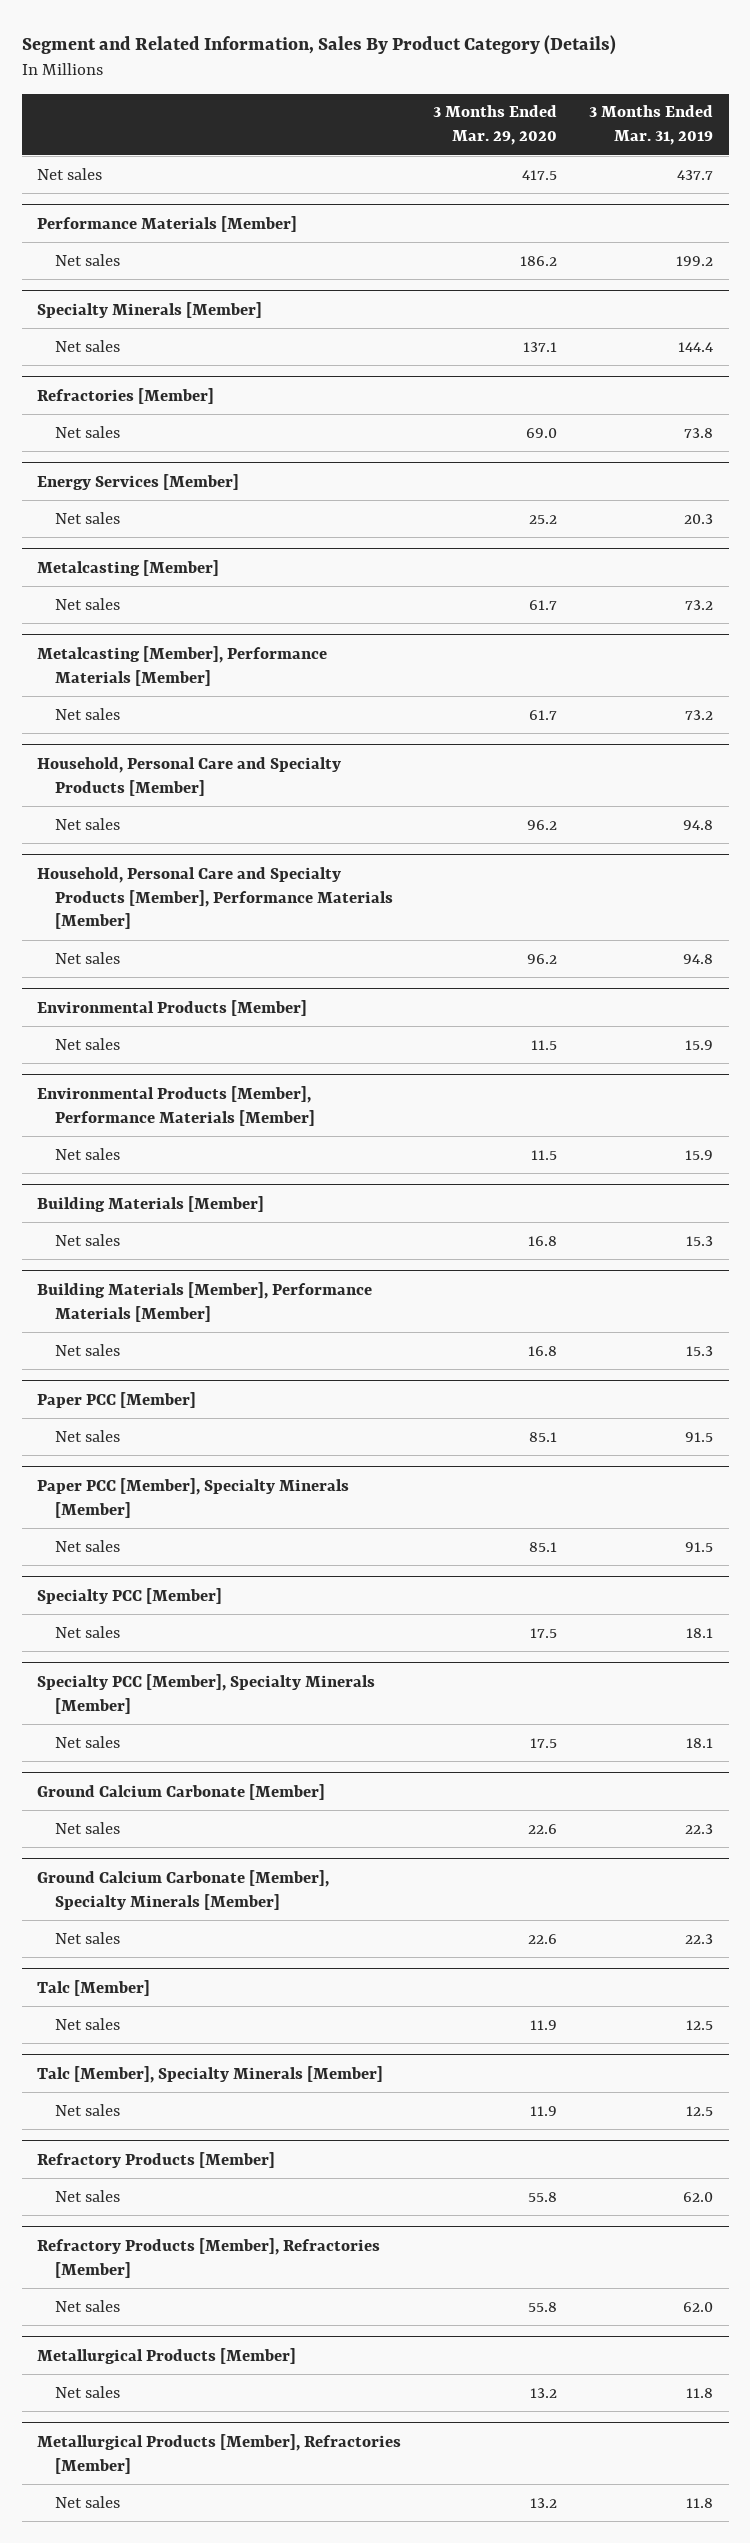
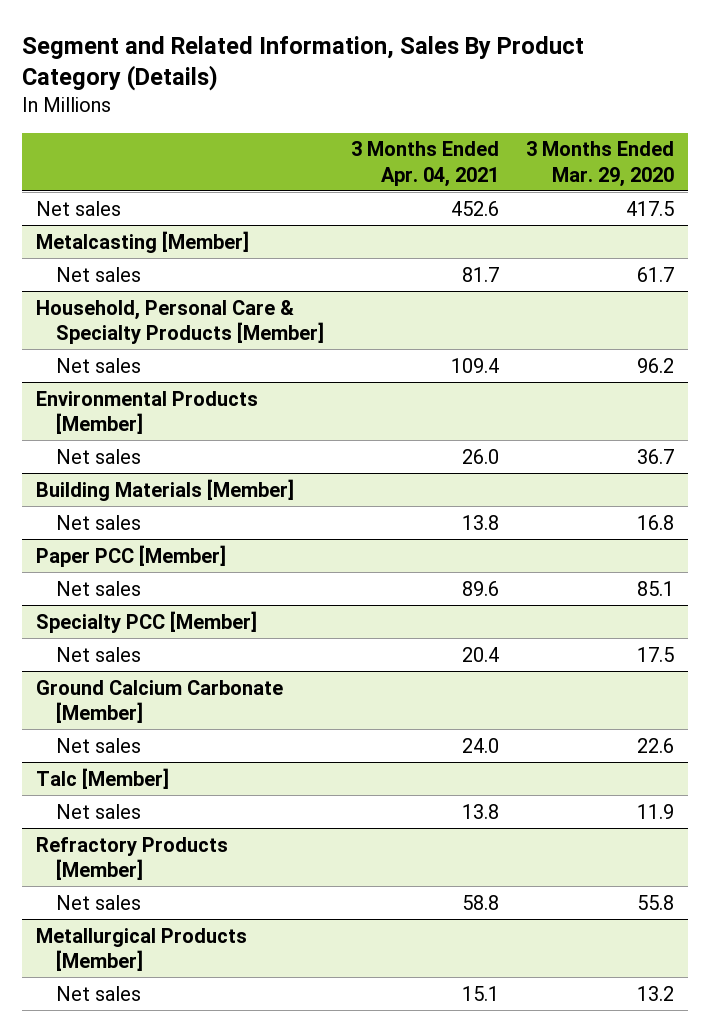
- | 3 Months Ended Mar. 29, 2020 | 3 Months Ended Mar. 31, 2019
+ | 3 Months Ended Apr. 04, 2021 | 3 Months Ended Mar. 29, 2020
- Performance Materials [Member]
- Net sales | 186.2 | 199.2
- Specialty Minerals [Member]
- Net sales | 137.1 | 144.4
- Refractories [Member]
- Net sales | 69.0 | 73.8
- Energy Services [Member]
- Net sales | 25.2 | 20.3
- Metalcasting [Member], Performance Materials [Member]
- Net sales | 61.7 | 73.2
- Household, Personal Care and Specialty Products [Member]
- Net sales | 96.2 | 94.8
- Household, Personal Care and Specialty Products [Member], Performance Materials [Member]
+ Household, Personal Care & Specialty Products [Member]
@ Environmental Products [Member]
- Net sales | 11.5 | 15.9
- Environmental Products [Member], Performance Materials [Member]
- Net sales | 11.5 | 15.9
@ Environmental Products [Member]
+ Net sales | 26.0 | 36.7
- Building Materials [Member], Performance Materials [Member]
- Net sales | 16.8 | 15.3
- Paper PCC [Member], Specialty Minerals [Member]
- Net sales | 85.1 | 91.5
- Specialty PCC [Member], Specialty Minerals [Member]
- Net sales | 17.5 | 18.1
- Ground Calcium Carbonate [Member], Specialty Minerals [Member]
- Net sales | 22.6 | 22.3
- Talc [Member], Specialty Minerals [Member]
- Net sales | 11.9 | 12.5
- Refractory Products [Member], Refractories [Member]
- Net sales | 55.8 | 62.0
- Metallurgical Products [Member], Refractories [Member]
- Net sales | 13.2 | 11.8

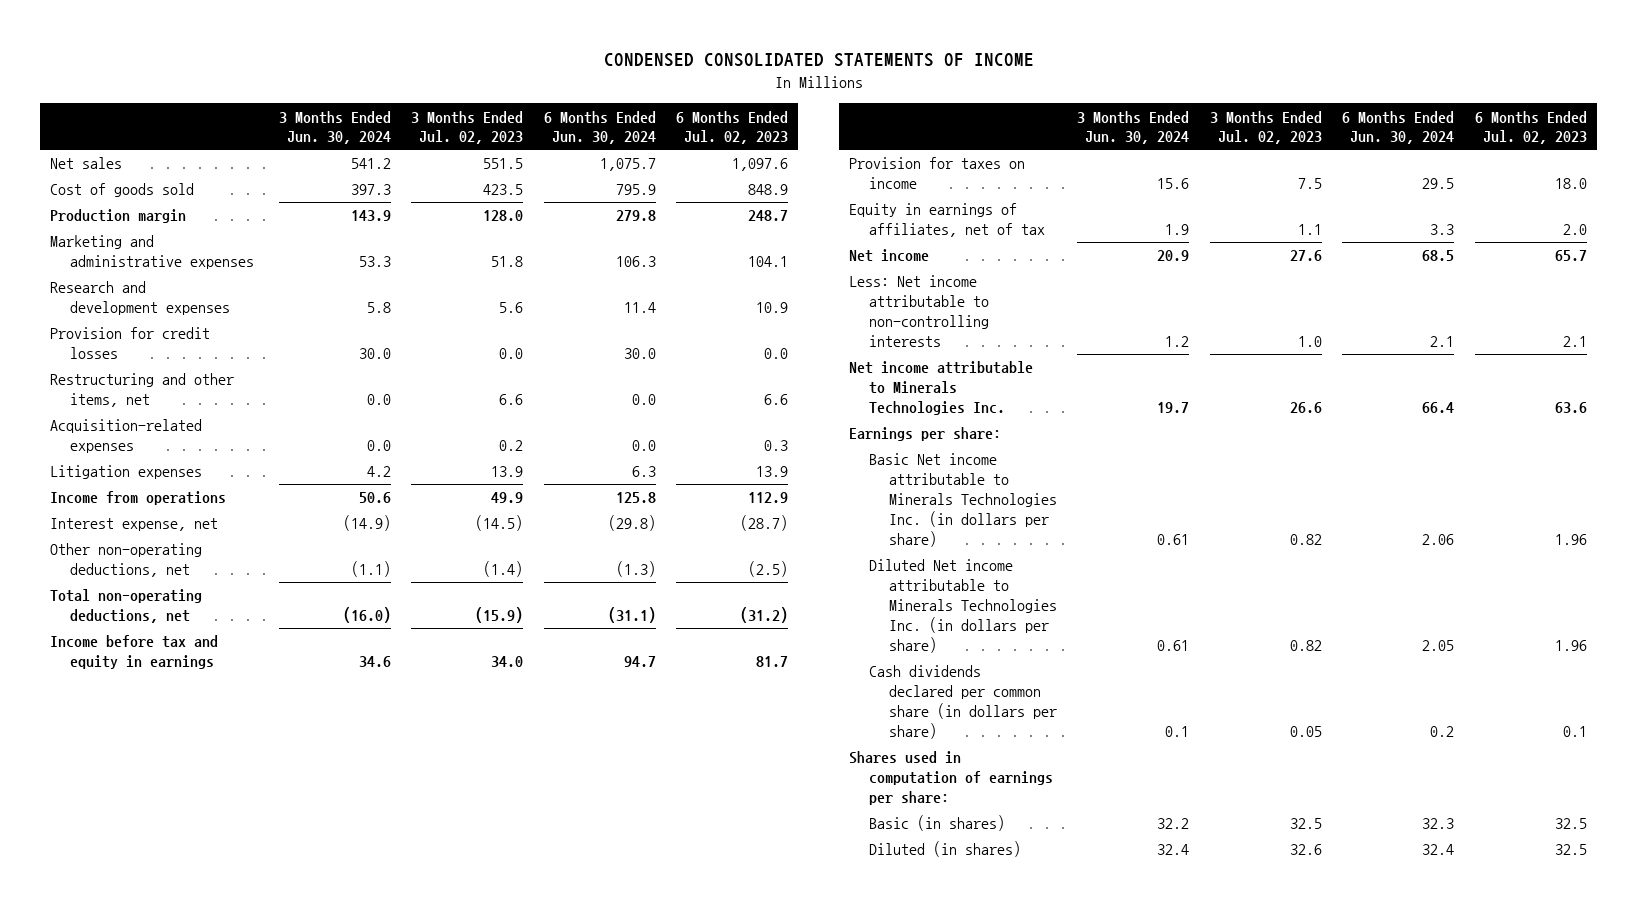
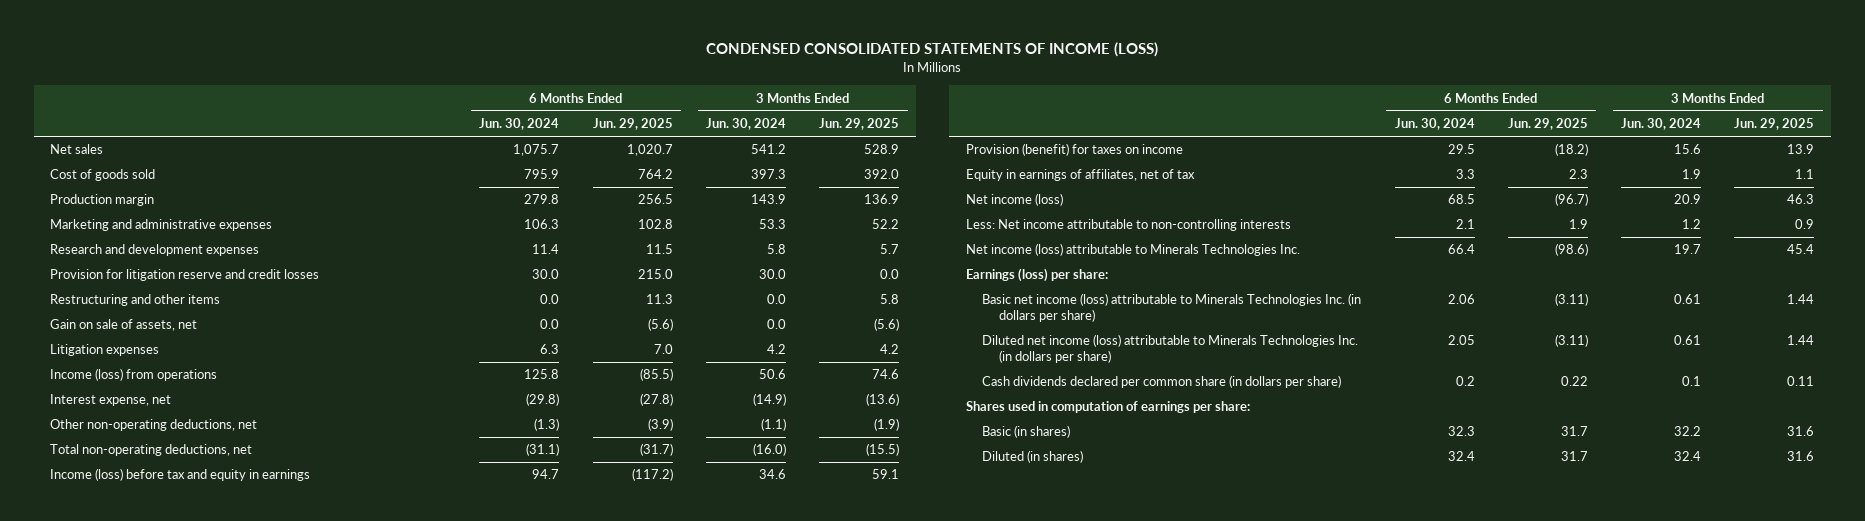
- CONDENSED CONSOLIDATED STATEMENTS OF INCOME
+ CONDENSED CONSOLIDATED STATEMENTS OF INCOME (LOSS)
- | 3 Months Ended Jun. 30, 2024 | 3 Months Ended Jul. 02, 2023 | 6 Months Ended Jun. 30, 2024 | 6 Months Ended Jul. 02, 2023
+ | 6 Months Ended Jun. 30, 2024 | 6 Months Ended Jun. 29, 2025 | 3 Months Ended Jun. 30, 2024 | 3 Months Ended Jun. 29, 2025
- Provision for credit losses | 30.0 | 0.0 | 30.0 | 0.0
- Restructuring and other items, net | 0.0 | 6.6 | 0.0 | 6.6
- Acquisition-related expenses | 0.0 | 0.2 | 0.0 | 0.3
+ Provision for litigation reserve and credit losses | 30.0 | 215.0 | 30.0 | 0.0
+ Restructuring and other items | 0.0 | 11.3 | 0.0 | 5.8
+ Gain on sale of assets, net | 0.0 | (5.6) | 0.0 | (5.6)
- Income from operations | 50.6 | 49.9 | 125.8 | 112.9
+ Income (loss) from operations | 125.8 | (85.5) | 50.6 | 74.6
- Income before tax and equity in earnings | 34.6 | 34.0 | 94.7 | 81.7
- Provision for taxes on income | 15.6 | 7.5 | 29.5 | 18.0
+ Income (loss) before tax and equity in earnings | 94.7 | (117.2) | 34.6 | 59.1
+ Provision (benefit) for taxes on income | 29.5 | (18.2) | 15.6 | 13.9
- Net income | 20.9 | 27.6 | 68.5 | 65.7
+ Net income (loss) | 68.5 | (96.7) | 20.9 | 46.3
- Net income attributable to Minerals Technologies Inc. | 19.7 | 26.6 | 66.4 | 63.6
- Earnings per share:
- Basic Net income attributable to Minerals Technologies Inc. (in dollars per share) | 0.61 | 0.82 | 2.06 | 1.96
- Diluted Net income attributable to Minerals Technologies Inc. (in dollars per share) | 0.61 | 0.82 | 2.05 | 1.96
+ Net income (loss) attributable to Minerals Technologies Inc. | 66.4 | (98.6) | 19.7 | 45.4
+ Earnings (loss) per share:
+ Basic net income (loss) attributable to Minerals Technologies Inc. (in dollars per share) | 2.06 | (3.11) | 0.61 | 1.44
+ Diluted net income (loss) attributable to Minerals Technologies Inc. (in dollars per share) | 2.05 | (3.11) | 0.61 | 1.44

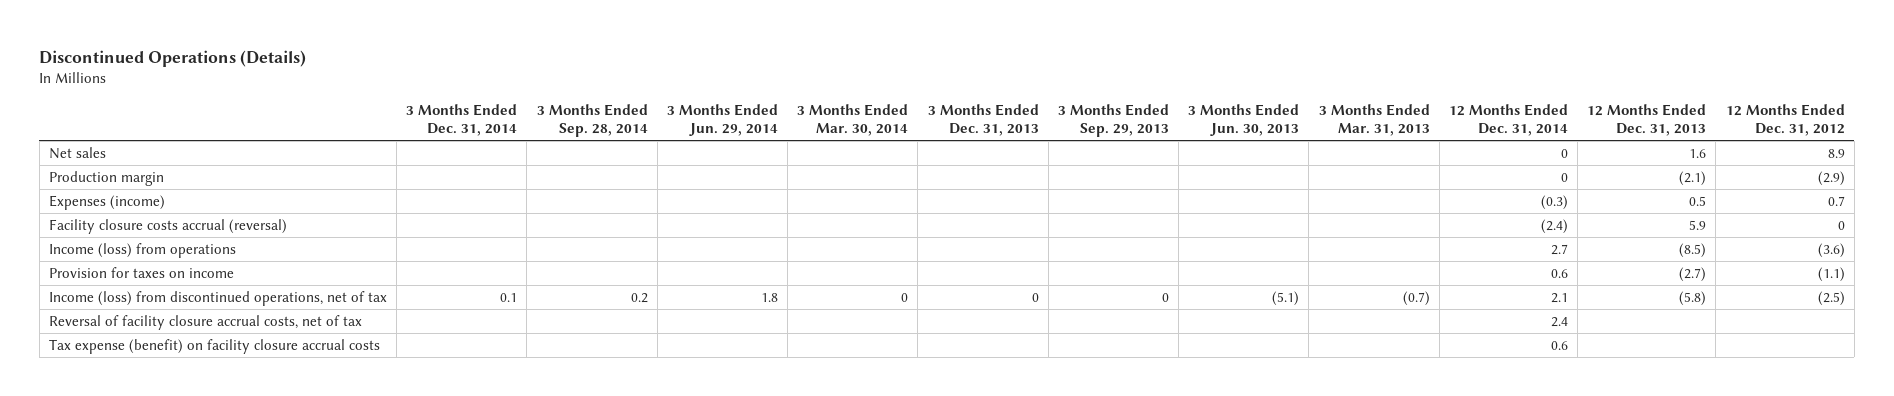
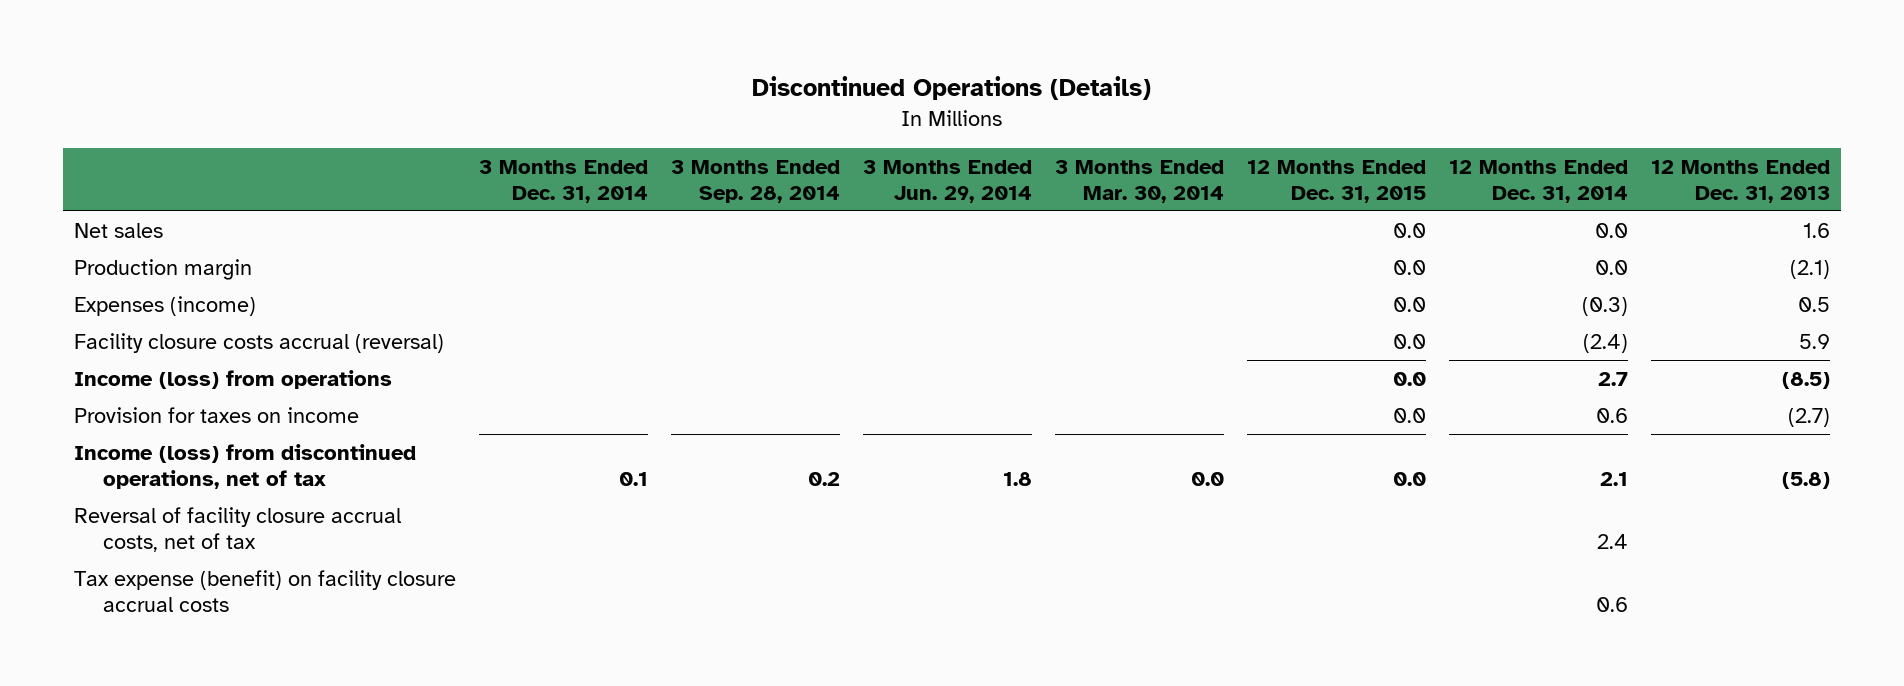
- | 3 Months Ended Dec. 31, 2014 | 3 Months Ended Sep. 28, 2014 | 3 Months Ended Jun. 29, 2014 | 3 Months Ended Mar. 30, 2014 | 3 Months Ended Dec. 31, 2013 | 3 Months Ended Sep. 29, 2013 | 3 Months Ended Jun. 30, 2013 | 3 Months Ended Mar. 31, 2013 | 12 Months Ended Dec. 31, 2014 | 12 Months Ended Dec. 31, 2013 | 12 Months Ended Dec. 31, 2012
+ | 3 Months Ended Dec. 31, 2014 | 3 Months Ended Sep. 28, 2014 | 3 Months Ended Jun. 29, 2014 | 3 Months Ended Mar. 30, 2014 | 12 Months Ended Dec. 31, 2015 | 12 Months Ended Dec. 31, 2014 | 12 Months Ended Dec. 31, 2013
- Net sales | | | | | | | | | 0 | 1.6 | 8.9
- Production margin | | | | | | | | | 0 | (2.1) | (2.9)
+ Net sales | | | | | 0.0 | 0.0 | 1.6
+ Production margin | | | | | 0.0 | 0.0 | (2.1)
- Income (loss) from discontinued operations, net of tax | 0.1 | 0.2 | 1.8 | 0 | 0 | 0 | (5.1) | (0.7) | 2.1 | (5.8) | (2.5)
+ Income (loss) from discontinued operations, net of tax | 0.1 | 0.2 | 1.8 | 0.0 | 0.0 | 2.1 | (5.8)

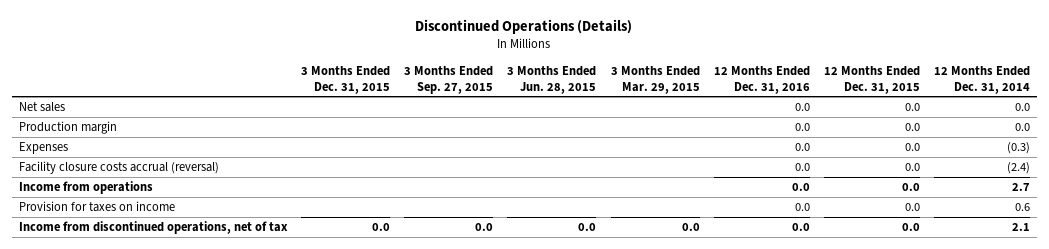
- | 3 Months Ended Dec. 31, 2014 | 3 Months Ended Sep. 28, 2014 | 3 Months Ended Jun. 29, 2014 | 3 Months Ended Mar. 30, 2014 | 12 Months Ended Dec. 31, 2015 | 12 Months Ended Dec. 31, 2014 | 12 Months Ended Dec. 31, 2013
+ | 3 Months Ended Dec. 31, 2015 | 3 Months Ended Sep. 27, 2015 | 3 Months Ended Jun. 28, 2015 | 3 Months Ended Mar. 29, 2015 | 12 Months Ended Dec. 31, 2016 | 12 Months Ended Dec. 31, 2015 | 12 Months Ended Dec. 31, 2014
- Expenses (income) | | | | | 0.0 | (0.3) | 0.5
+ Expenses | | | | | 0.0 | 0.0 | (0.3)
- Income (loss) from operations | | | | | 0.0 | 2.7 | (8.5)
+ Income from operations | | | | | 0.0 | 0.0 | 2.7
- Income (loss) from discontinued operations, net of tax | 0.1 | 0.2 | 1.8 | 0.0 | 0.0 | 2.1 | (5.8)
- Reversal of facility closure accrual costs, net of tax | | | | | | 2.4 |
- Tax expense (benefit) on facility closure accrual costs | | | | | | 0.6 |
+ Income from discontinued operations, net of tax | 0.0 | 0.0 | 0.0 | 0.0 | 0.0 | 0.0 | 2.1

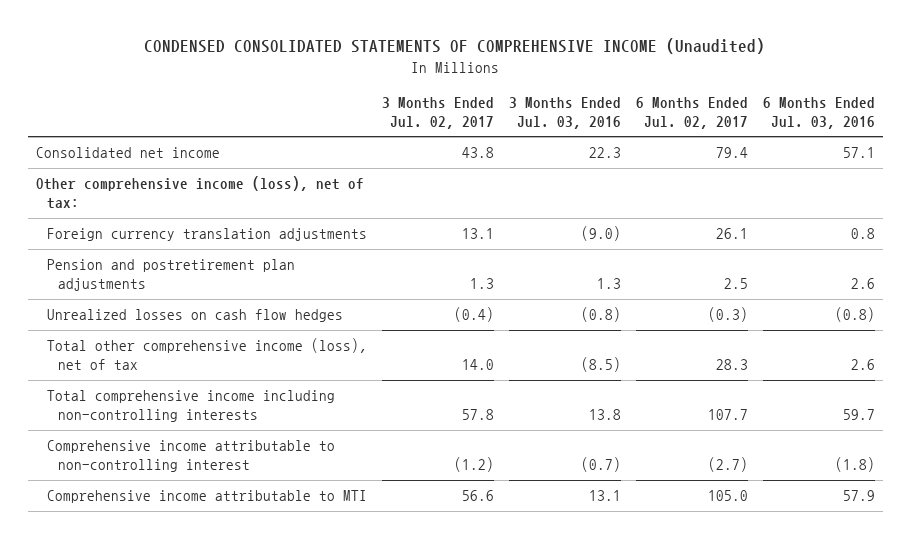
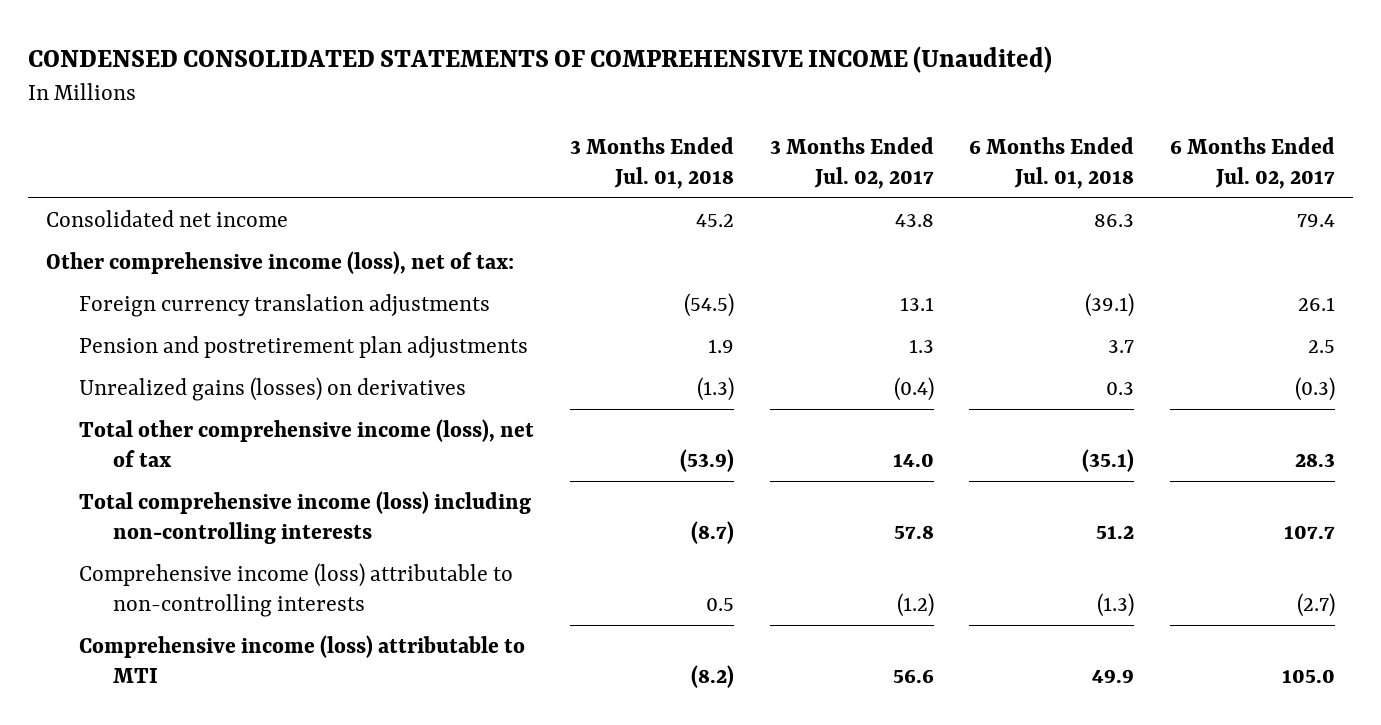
- | 3 Months Ended Jul. 02, 2017 | 3 Months Ended Jul. 03, 2016 | 6 Months Ended Jul. 02, 2017 | 6 Months Ended Jul. 03, 2016
+ | 3 Months Ended Jul. 01, 2018 | 3 Months Ended Jul. 02, 2017 | 6 Months Ended Jul. 01, 2018 | 6 Months Ended Jul. 02, 2017
- Unrealized losses on cash flow hedges | (0.4) | (0.8) | (0.3) | (0.8)
+ Unrealized gains (losses) on derivatives | (1.3) | (0.4) | 0.3 | (0.3)
- Total comprehensive income including non-controlling interests | 57.8 | 13.8 | 107.7 | 59.7
- Comprehensive income attributable to non-controlling interest | (1.2) | (0.7) | (2.7) | (1.8)
- Comprehensive income attributable to MTI | 56.6 | 13.1 | 105.0 | 57.9
+ Total comprehensive income (loss) including non-controlling interests | (8.7) | 57.8 | 51.2 | 107.7
+ Comprehensive income (loss) attributable to non-controlling interests | 0.5 | (1.2) | (1.3) | (2.7)
+ Comprehensive income (loss) attributable to MTI | (8.2) | 56.6 | 49.9 | 105.0

